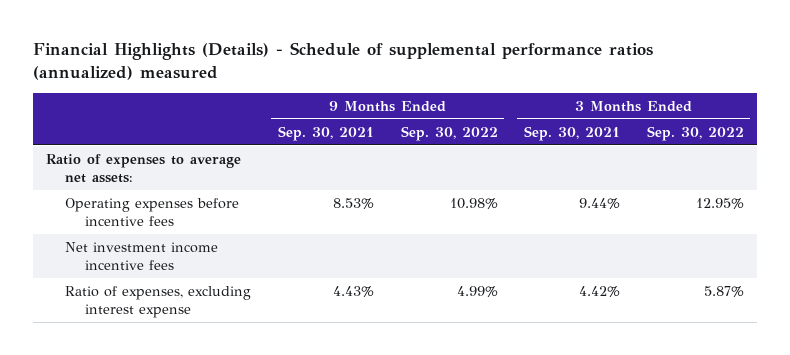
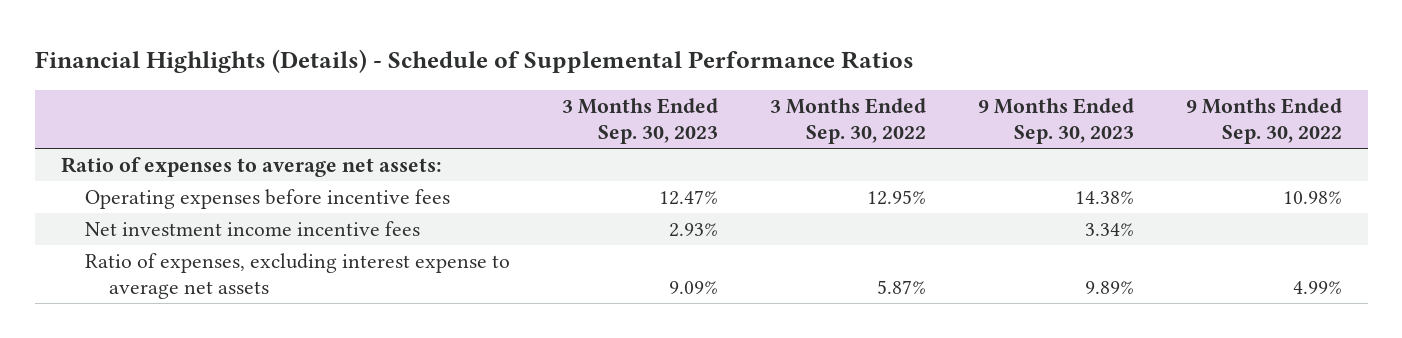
- Financial Highlights (Details) - Schedule of supplemental performance ratios (annualized) measured
+ Financial Highlights (Details) - Schedule of Supplemental Performance Ratios
- | 9 Months Ended Sep. 30, 2021 | 9 Months Ended Sep. 30, 2022 | 3 Months Ended Sep. 30, 2021 | 3 Months Ended Sep. 30, 2022
+ | 3 Months Ended Sep. 30, 2023 | 3 Months Ended Sep. 30, 2022 | 9 Months Ended Sep. 30, 2023 | 9 Months Ended Sep. 30, 2022
- Ratio of expenses, excluding interest expense | 4.43% | 4.99% | 4.42% | 5.87%
+ Ratio of expenses, excluding interest expense to average net assets | 9.09% | 5.87% | 9.89% | 4.99%

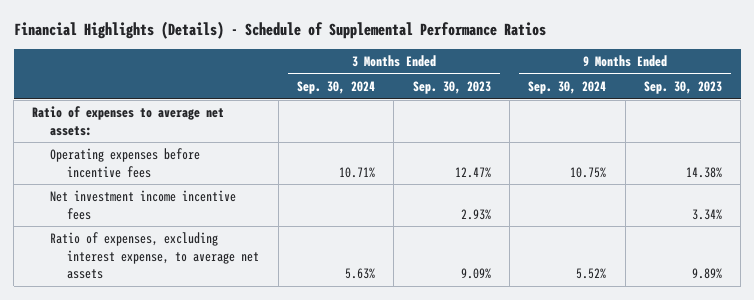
- | 3 Months Ended Sep. 30, 2023 | 3 Months Ended Sep. 30, 2022 | 9 Months Ended Sep. 30, 2023 | 9 Months Ended Sep. 30, 2022
+ | 3 Months Ended Sep. 30, 2024 | 3 Months Ended Sep. 30, 2023 | 9 Months Ended Sep. 30, 2024 | 9 Months Ended Sep. 30, 2023
- Ratio of expenses, excluding interest expense to average net assets | 9.09% | 5.87% | 9.89% | 4.99%
+ Ratio of expenses, excluding interest expense, to average net assets | 5.63% | 9.09% | 5.52% | 9.89%

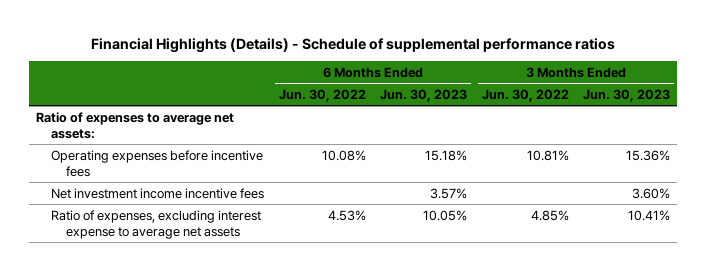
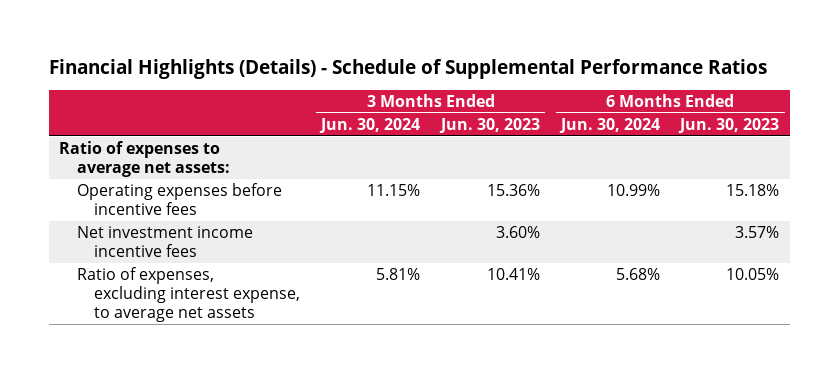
- Financial Highlights (Details) - Schedule of supplemental performance ratios
+ Financial Highlights (Details) - Schedule of Supplemental Performance Ratios
- | 6 Months Ended Jun. 30, 2022 | 6 Months Ended Jun. 30, 2023 | 3 Months Ended Jun. 30, 2022 | 3 Months Ended Jun. 30, 2023
+ | 3 Months Ended Jun. 30, 2024 | 3 Months Ended Jun. 30, 2023 | 6 Months Ended Jun. 30, 2024 | 6 Months Ended Jun. 30, 2023
- Ratio of expenses, excluding interest expense to average net assets | 4.53% | 10.05% | 4.85% | 10.41%
+ Ratio of expenses, excluding interest expense, to average net assets | 5.81% | 10.41% | 5.68% | 10.05%

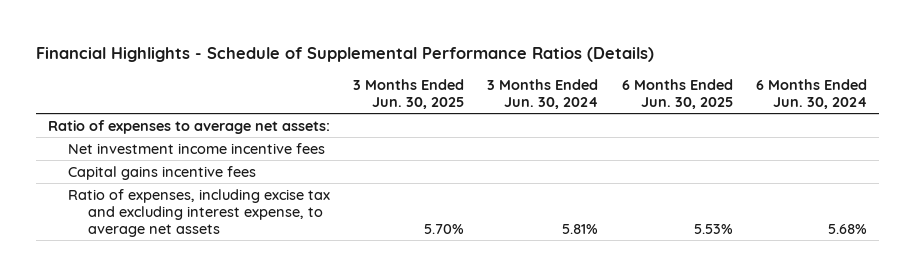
- Financial Highlights (Details) - Schedule of Supplemental Performance Ratios
+ Financial Highlights - Schedule of Supplemental Performance Ratios (Details)
- | 3 Months Ended Jun. 30, 2024 | 3 Months Ended Jun. 30, 2023 | 6 Months Ended Jun. 30, 2024 | 6 Months Ended Jun. 30, 2023
+ | 3 Months Ended Jun. 30, 2025 | 3 Months Ended Jun. 30, 2024 | 6 Months Ended Jun. 30, 2025 | 6 Months Ended Jun. 30, 2024
- Operating expenses before incentive fees | 11.15% | 15.36% | 10.99% | 15.18%
- Ratio of expenses, excluding interest expense, to average net assets | 5.81% | 10.41% | 5.68% | 10.05%
+ Capital gains incentive fees
+ Ratio of expenses, including excise tax and excluding interest expense, to average net assets | 5.70% | 5.81% | 5.53% | 5.68%

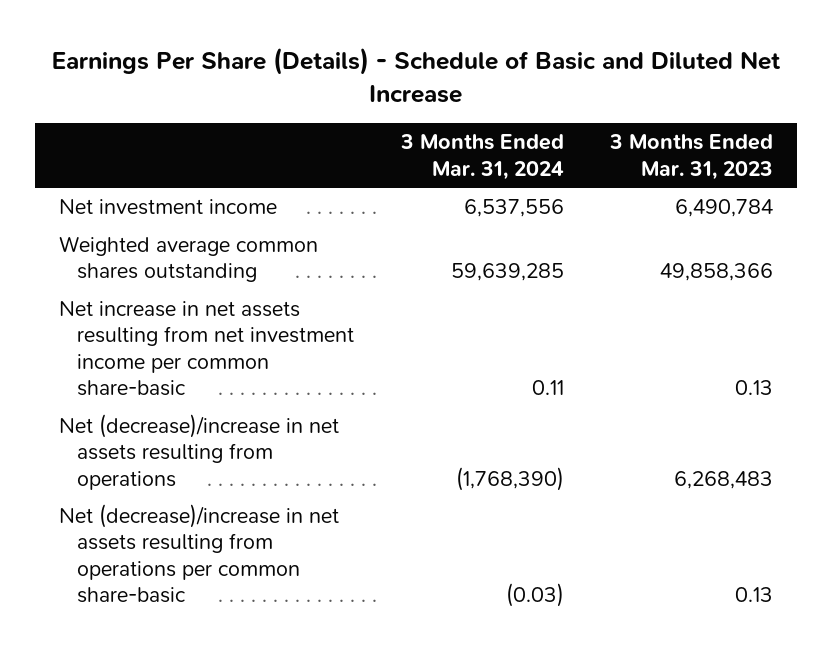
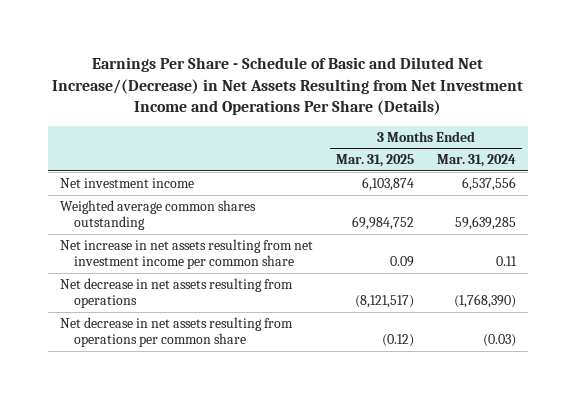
- Earnings Per Share (Details) - Schedule of Basic and Diluted Net Increase
+ Earnings Per Share - Schedule of Basic and Diluted Net Increase/(Decrease) in Net Assets Resulting from Net Investment Income and Operations Per Share (Details)
- | 3 Months Ended Mar. 31, 2024 | 3 Months Ended Mar. 31, 2023
+ | 3 Months Ended Mar. 31, 2025 | 3 Months Ended Mar. 31, 2024
- Net increase in net assets resulting from net investment income per common share-basic | 0.11 | 0.13
- Net (decrease)/increase in net assets resulting from operations | (1,768,390) | 6,268,483
- Net (decrease)/increase in net assets resulting from operations per common share-basic | (0.03) | 0.13
+ Net increase in net assets resulting from net investment income per common share | 0.09 | 0.11
+ Net decrease in net assets resulting from operations | (8,121,517) | (1,768,390)
+ Net decrease in net assets resulting from operations per common share | (0.12) | (0.03)

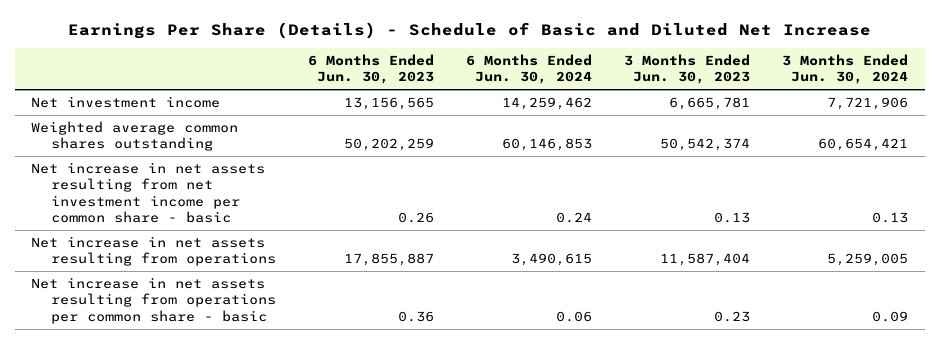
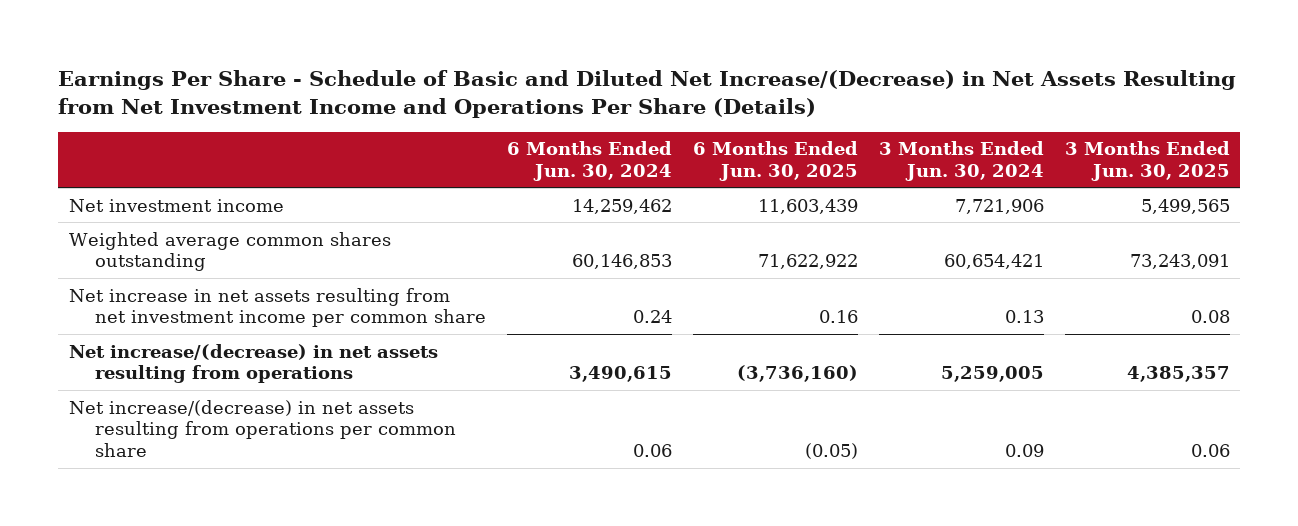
- Earnings Per Share (Details) - Schedule of Basic and Diluted Net Increase
+ Earnings Per Share - Schedule of Basic and Diluted Net Increase/(Decrease) in Net Assets Resulting from Net Investment Income and Operations Per Share (Details)
- | 6 Months Ended Jun. 30, 2023 | 6 Months Ended Jun. 30, 2024 | 3 Months Ended Jun. 30, 2023 | 3 Months Ended Jun. 30, 2024
+ | 6 Months Ended Jun. 30, 2024 | 6 Months Ended Jun. 30, 2025 | 3 Months Ended Jun. 30, 2024 | 3 Months Ended Jun. 30, 2025
- Net increase in net assets resulting from net investment income per common share - basic | 0.26 | 0.24 | 0.13 | 0.13
- Net increase in net assets resulting from operations | 17,855,887 | 3,490,615 | 11,587,404 | 5,259,005
- Net increase in net assets resulting from operations per common share - basic | 0.36 | 0.06 | 0.23 | 0.09
+ Net increase in net assets resulting from net investment income per common share | 0.24 | 0.16 | 0.13 | 0.08
+ Net increase/(decrease) in net assets resulting from operations | 3,490,615 | (3,736,160) | 5,259,005 | 4,385,357
+ Net increase/(decrease) in net assets resulting from operations per common share | 0.06 | (0.05) | 0.09 | 0.06

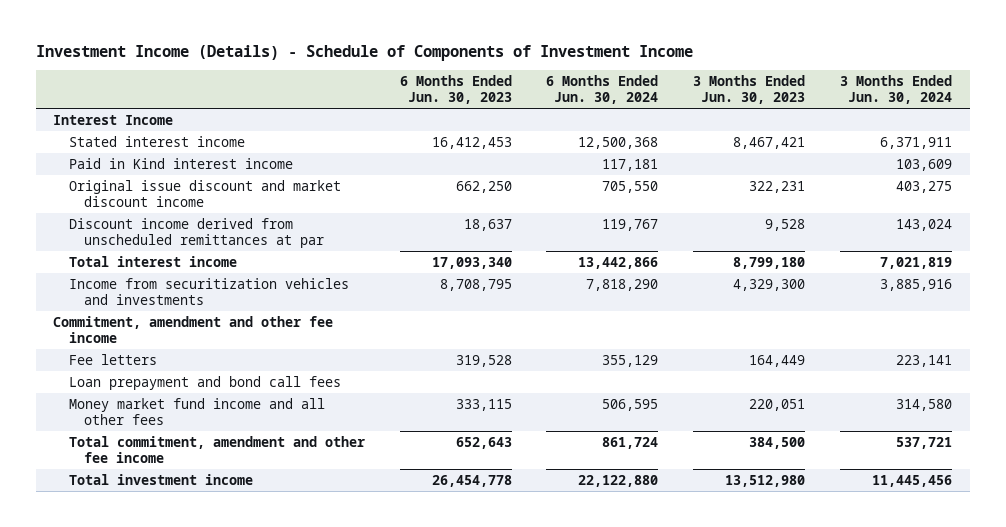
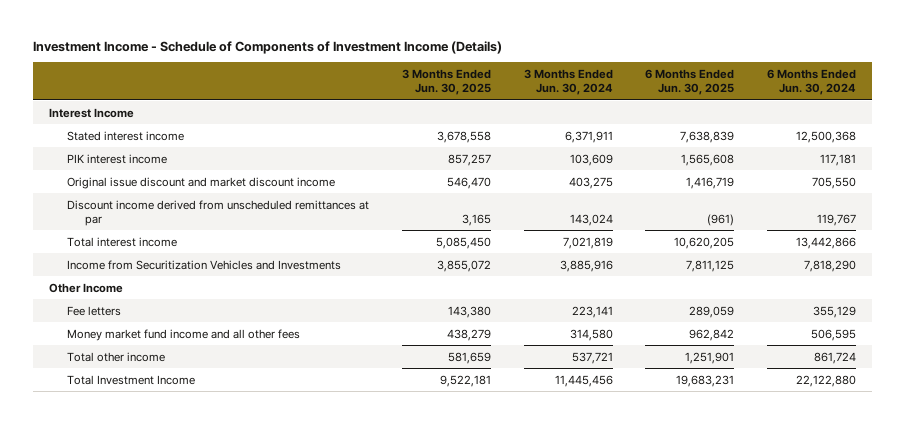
- Investment Income (Details) - Schedule of Components of Investment Income
+ Investment Income - Schedule of Components of Investment Income (Details)
- | 6 Months Ended Jun. 30, 2023 | 6 Months Ended Jun. 30, 2024 | 3 Months Ended Jun. 30, 2023 | 3 Months Ended Jun. 30, 2024
+ | 3 Months Ended Jun. 30, 2025 | 3 Months Ended Jun. 30, 2024 | 6 Months Ended Jun. 30, 2025 | 6 Months Ended Jun. 30, 2024
- Paid in Kind interest income | | 117,181 | | 103,609
+ PIK interest income | 857,257 | 103,609 | 1,565,608 | 117,181
- Income from securitization vehicles and investments | 8,708,795 | 7,818,290 | 4,329,300 | 3,885,916
- Commitment, amendment and other fee income
+ Income from Securitization Vehicles and Investments | 3,855,072 | 3,885,916 | 7,811,125 | 7,818,290
+ Other Income
- Loan prepayment and bond call fees
- Total commitment, amendment and other fee income | 652,643 | 861,724 | 384,500 | 537,721
- Total investment income | 26,454,778 | 22,122,880 | 13,512,980 | 11,445,456
+ Total other income | 581,659 | 537,721 | 1,251,901 | 861,724
+ Total Investment Income | 9,522,181 | 11,445,456 | 19,683,231 | 22,122,880

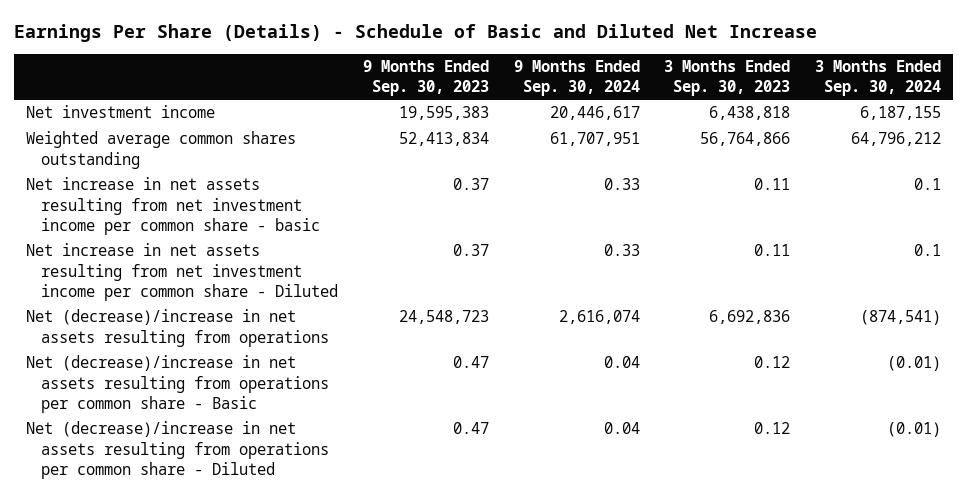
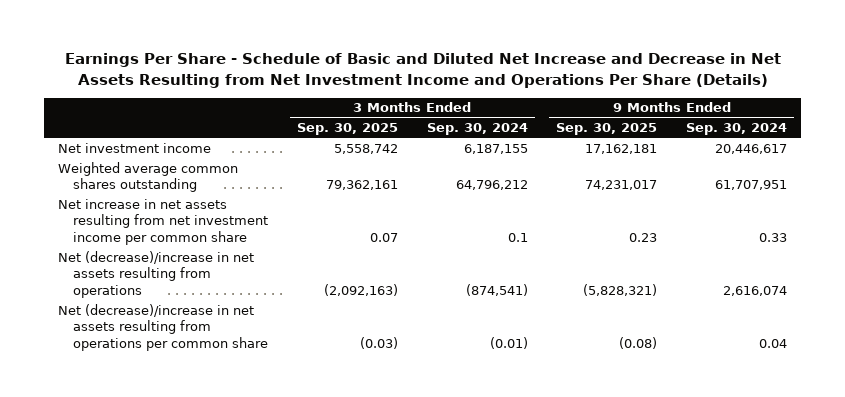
- Earnings Per Share (Details) - Schedule of Basic and Diluted Net Increase
+ Earnings Per Share - Schedule of Basic and Diluted Net Increase and Decrease in Net Assets Resulting from Net Investment Income and Operations Per Share (Details)
- | 9 Months Ended Sep. 30, 2023 | 9 Months Ended Sep. 30, 2024 | 3 Months Ended Sep. 30, 2023 | 3 Months Ended Sep. 30, 2024
+ | 3 Months Ended Sep. 30, 2025 | 3 Months Ended Sep. 30, 2024 | 9 Months Ended Sep. 30, 2025 | 9 Months Ended Sep. 30, 2024
- Net increase in net assets resulting from net investment income per common share - basic | 0.37 | 0.33 | 0.11 | 0.1
- Net increase in net assets resulting from net investment income per common share - Diluted | 0.37 | 0.33 | 0.11 | 0.1
+ Net increase in net assets resulting from net investment income per common share | 0.07 | 0.1 | 0.23 | 0.33
- Net (decrease)/increase in net assets resulting from operations per common share - Basic | 0.47 | 0.04 | 0.12 | (0.01)
- Net (decrease)/increase in net assets resulting from operations per common share - Diluted | 0.47 | 0.04 | 0.12 | (0.01)
+ Net (decrease)/increase in net assets resulting from operations per common share | (0.03) | (0.01) | (0.08) | 0.04

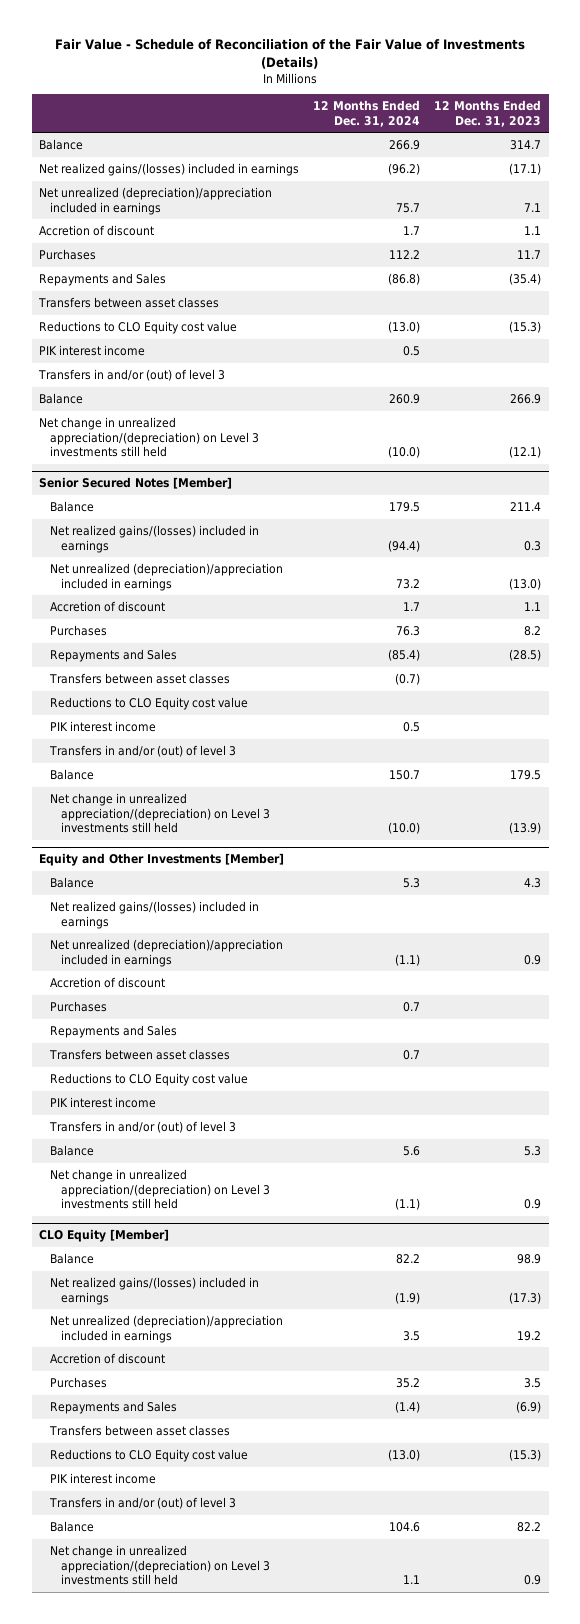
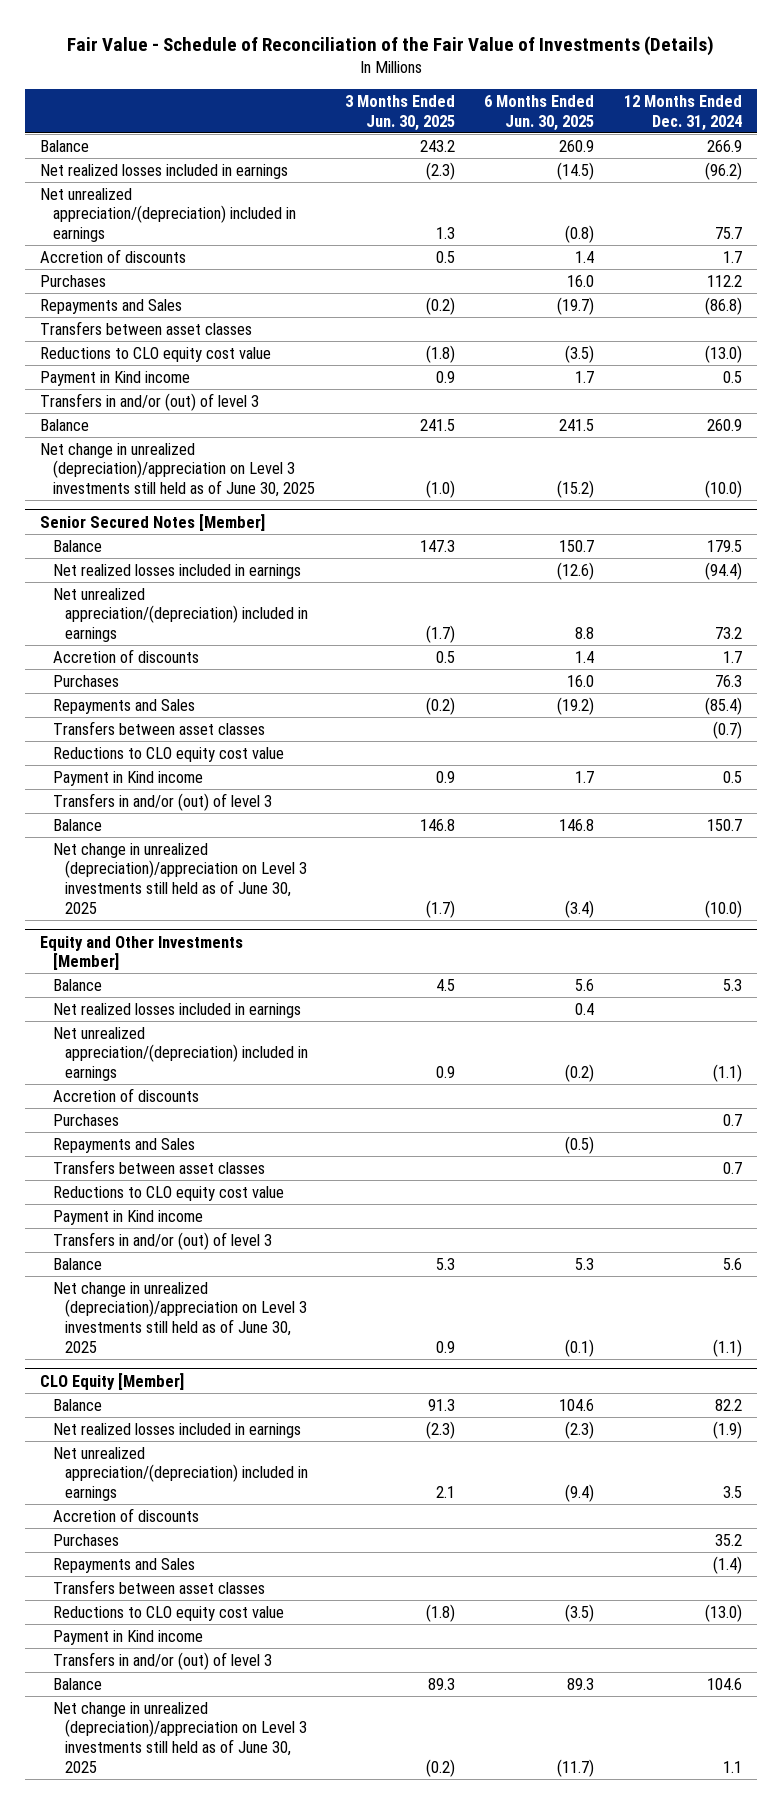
- | 12 Months Ended Dec. 31, 2024 | 12 Months Ended Dec. 31, 2023
+ | 3 Months Ended Jun. 30, 2025 | 6 Months Ended Jun. 30, 2025 | 12 Months Ended Dec. 31, 2024
- Net realized gains/(losses) included in earnings | (96.2) | (17.1)
- Net unrealized (depreciation)/appreciation included in earnings | 75.7 | 7.1
- Accretion of discount | 1.7 | 1.1
+ Net realized losses included in earnings | (2.3) | (14.5) | (96.2)
+ Net unrealized appreciation/(depreciation) included in earnings | 1.3 | (0.8) | 75.7
+ Accretion of discounts | 0.5 | 1.4 | 1.7
- Reductions to CLO Equity cost value | (13.0) | (15.3)
- PIK interest income | 0.5 |
+ Reductions to CLO equity cost value | (1.8) | (3.5) | (13.0)
+ Payment in Kind income | 0.9 | 1.7 | 0.5
- Net change in unrealized appreciation/(depreciation) on Level 3 investments still held | (10.0) | (12.1)
+ Net change in unrealized (depreciation)/appreciation on Level 3 investments still held as of June 30, 2025 | (1.0) | (15.2) | (10.0)
@ Senior Secured Notes [Member]
- Net realized gains/(losses) included in earnings | (94.4) | 0.3
- Net unrealized (depreciation)/appreciation included in earnings | 73.2 | (13.0)
- Accretion of discount | 1.7 | 1.1
+ Net realized losses included in earnings | | (12.6) | (94.4)
+ Net unrealized appreciation/(depreciation) included in earnings | (1.7) | 8.8 | 73.2
+ Accretion of discounts | 0.5 | 1.4 | 1.7
- Reductions to CLO Equity cost value
- PIK interest income | 0.5 |
+ Reductions to CLO equity cost value
+ Payment in Kind income | 0.9 | 1.7 | 0.5
- Net change in unrealized appreciation/(depreciation) on Level 3 investments still held | (10.0) | (13.9)
+ Net change in unrealized (depreciation)/appreciation on Level 3 investments still held as of June 30, 2025 | (1.7) | (3.4) | (10.0)
@ Equity and Other Investments [Member]
- Net realized gains/(losses) included in earnings
- Net unrealized (depreciation)/appreciation included in earnings | (1.1) | 0.9
- Accretion of discount
+ Net realized losses included in earnings | | 0.4 |
+ Net unrealized appreciation/(depreciation) included in earnings | 0.9 | (0.2) | (1.1)
+ Accretion of discounts
- Reductions to CLO Equity cost value
- PIK interest income
+ Reductions to CLO equity cost value
+ Payment in Kind income
- Net change in unrealized appreciation/(depreciation) on Level 3 investments still held | (1.1) | 0.9
+ Net change in unrealized (depreciation)/appreciation on Level 3 investments still held as of June 30, 2025 | 0.9 | (0.1) | (1.1)
@ CLO Equity [Member]
- Net realized gains/(losses) included in earnings | (1.9) | (17.3)
- Net unrealized (depreciation)/appreciation included in earnings | 3.5 | 19.2
- Accretion of discount
+ Net realized losses included in earnings | (2.3) | (2.3) | (1.9)
+ Net unrealized appreciation/(depreciation) included in earnings | 2.1 | (9.4) | 3.5
+ Accretion of discounts
- Reductions to CLO Equity cost value | (13.0) | (15.3)
- PIK interest income
+ Reductions to CLO equity cost value | (1.8) | (3.5) | (13.0)
+ Payment in Kind income
- Net change in unrealized appreciation/(depreciation) on Level 3 investments still held | 1.1 | 0.9
+ Net change in unrealized (depreciation)/appreciation on Level 3 investments still held as of June 30, 2025 | (0.2) | (11.7) | 1.1

